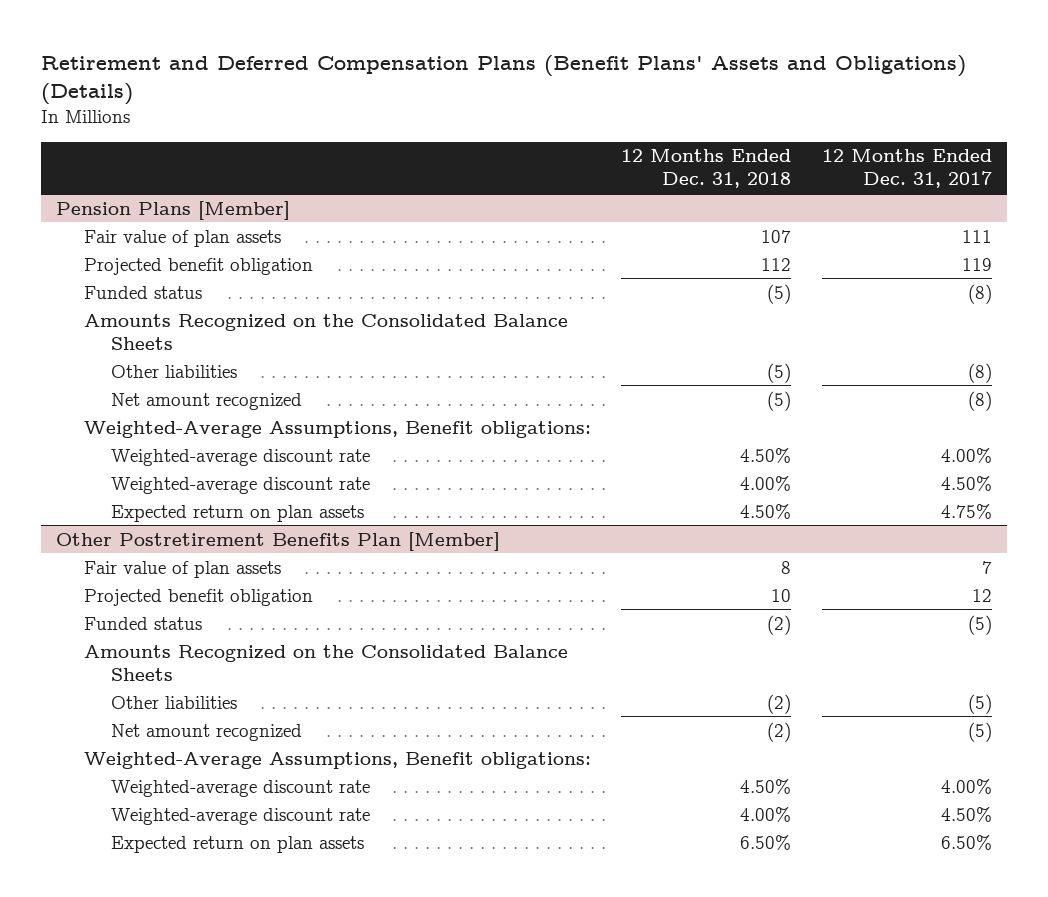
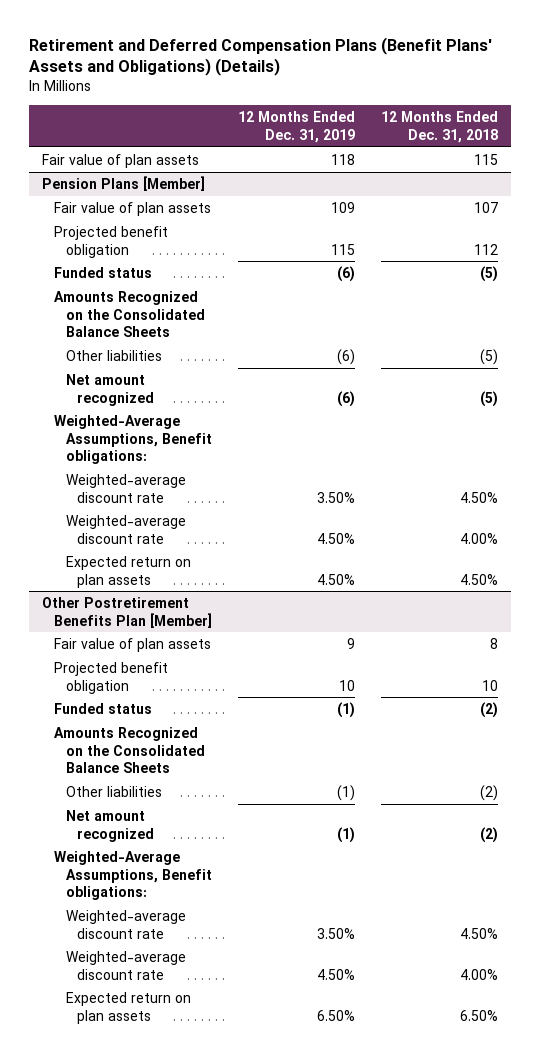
- | 12 Months Ended Dec. 31, 2018 | 12 Months Ended Dec. 31, 2017
+ | 12 Months Ended Dec. 31, 2019 | 12 Months Ended Dec. 31, 2018
+ Fair value of plan assets | 118 | 115

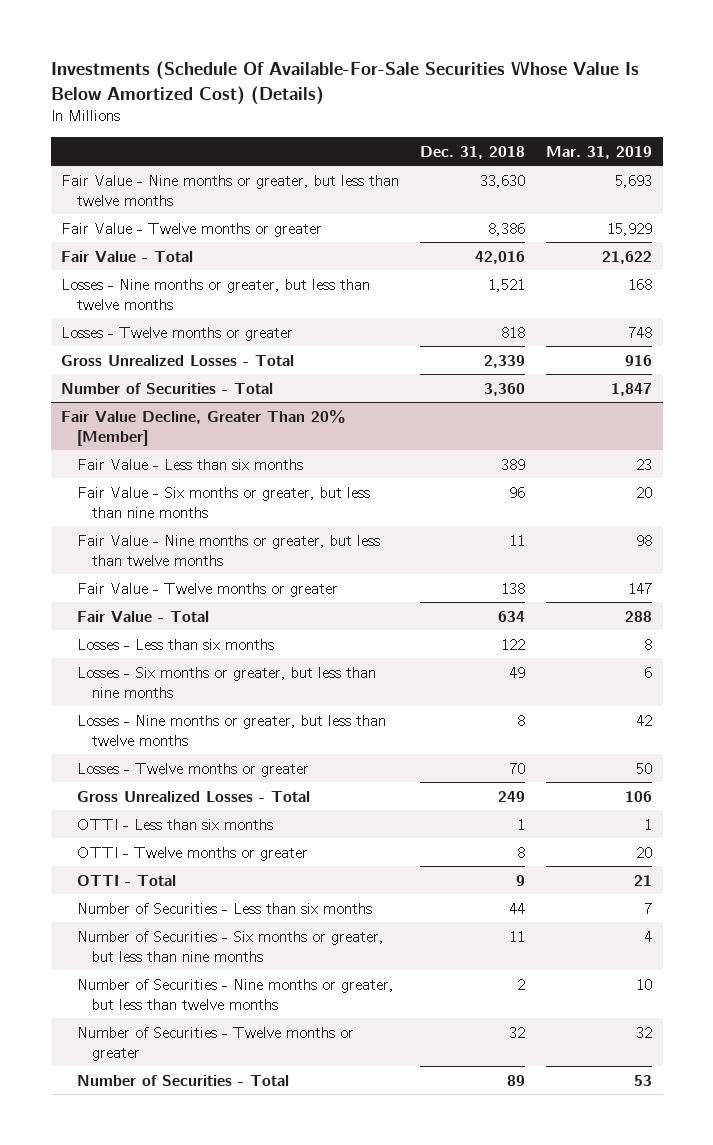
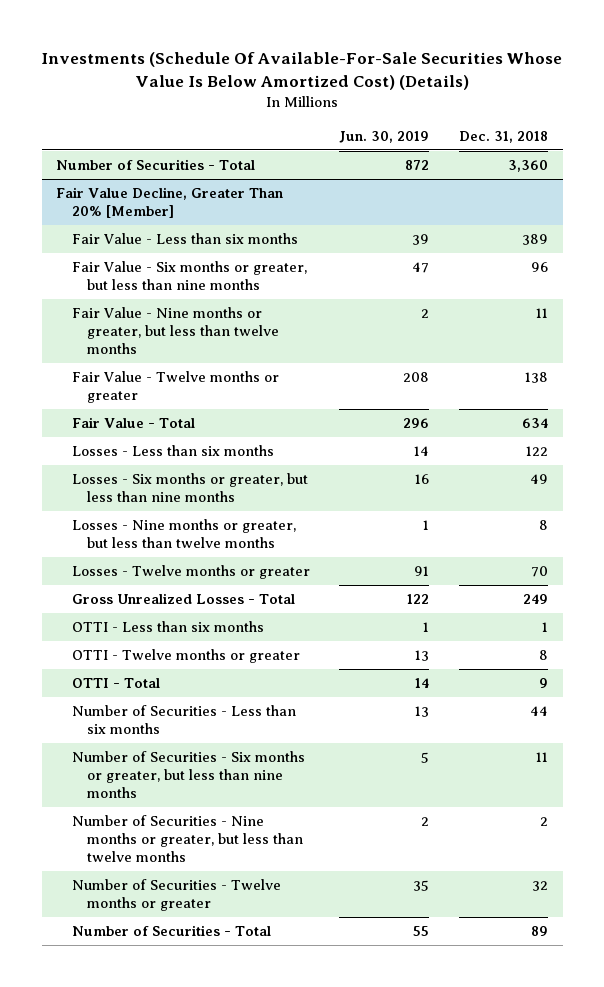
- | Dec. 31, 2018 | Mar. 31, 2019
+ | Jun. 30, 2019 | Dec. 31, 2018
- Fair Value - Nine months or greater, but less than twelve months | 33,630 | 5,693
- Fair Value - Twelve months or greater | 8,386 | 15,929
- Fair Value - Total | 42,016 | 21,622
- Losses - Nine months or greater, but less than twelve months | 1,521 | 168
- Losses - Twelve months or greater | 818 | 748
- Gross Unrealized Losses - Total | 2,339 | 916

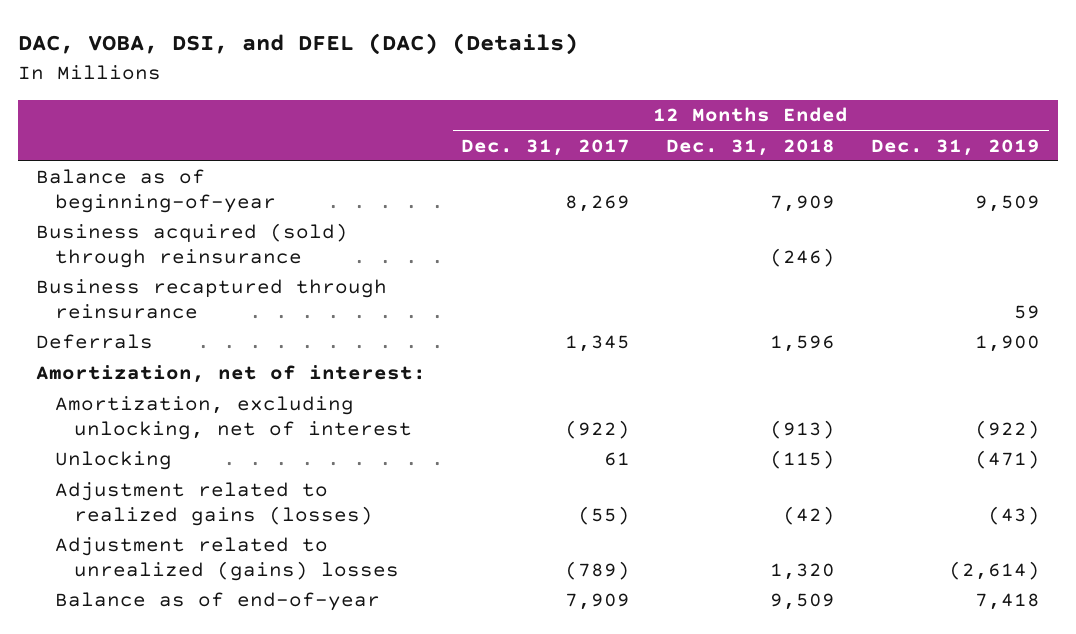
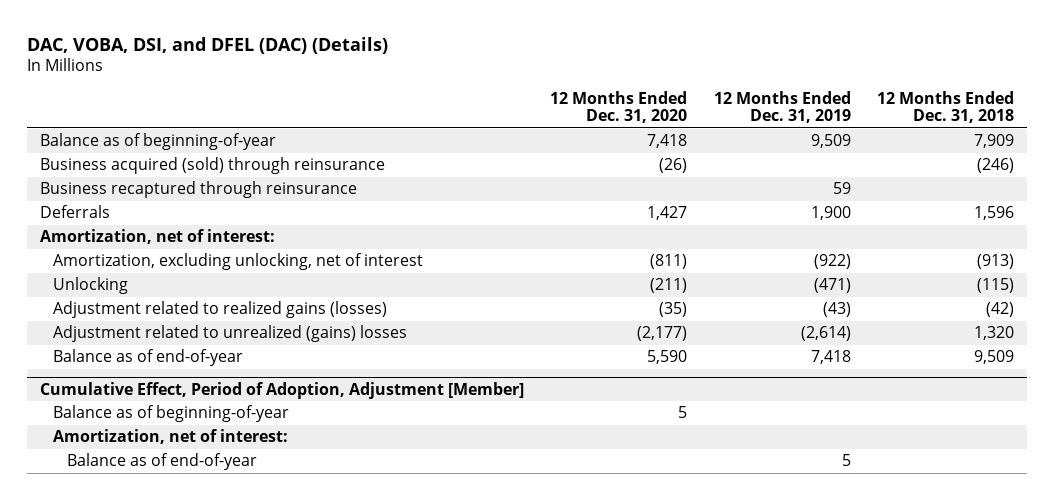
- | 12 Months Ended Dec. 31, 2017 | 12 Months Ended Dec. 31, 2018 | 12 Months Ended Dec. 31, 2019
+ | 12 Months Ended Dec. 31, 2020 | 12 Months Ended Dec. 31, 2019 | 12 Months Ended Dec. 31, 2018
+ Cumulative Effect, Period of Adoption, Adjustment [Member]
+ Balance as of beginning-of-year | 5 | |
+ Amortization, net of interest:
+ Balance as of end-of-year | | 5 |

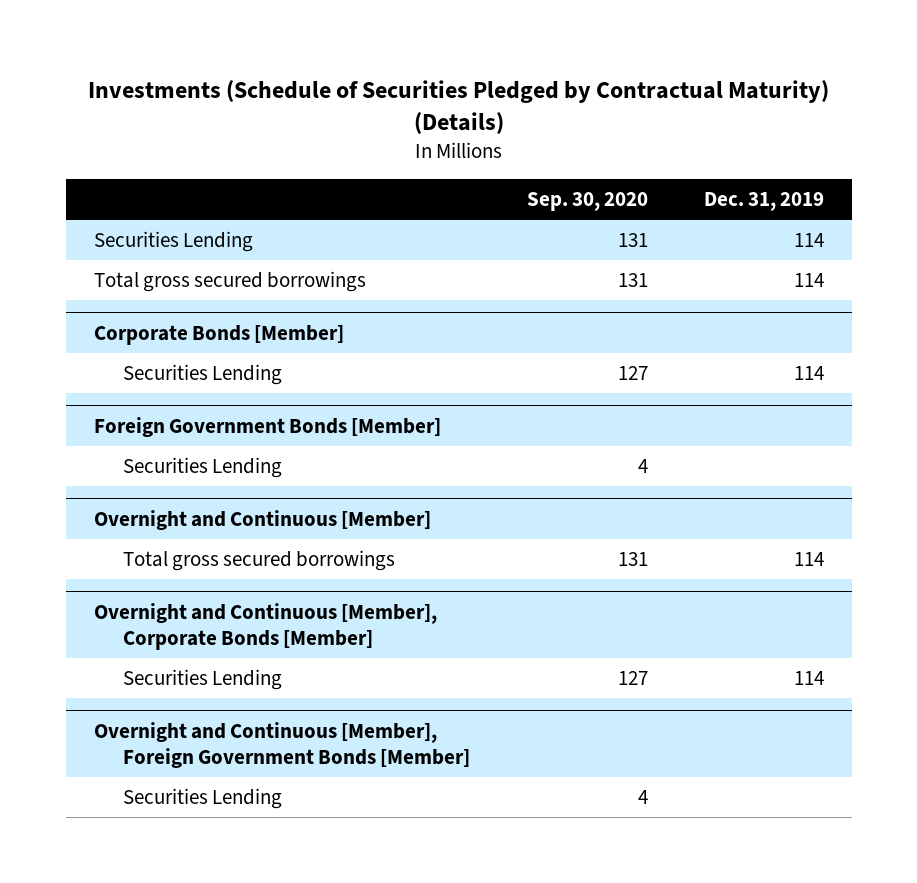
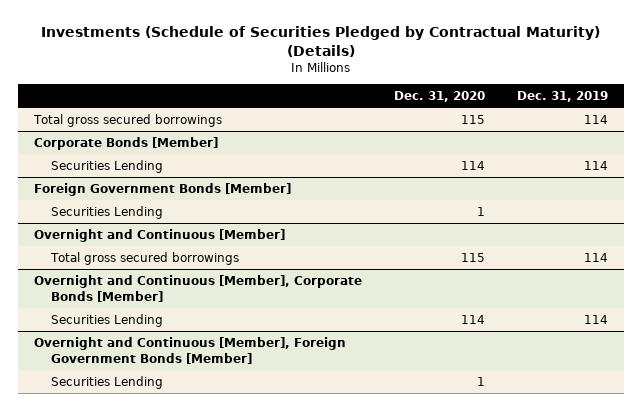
- | Sep. 30, 2020 | Dec. 31, 2019
+ | Dec. 31, 2020 | Dec. 31, 2019
- Securities Lending | 131 | 114

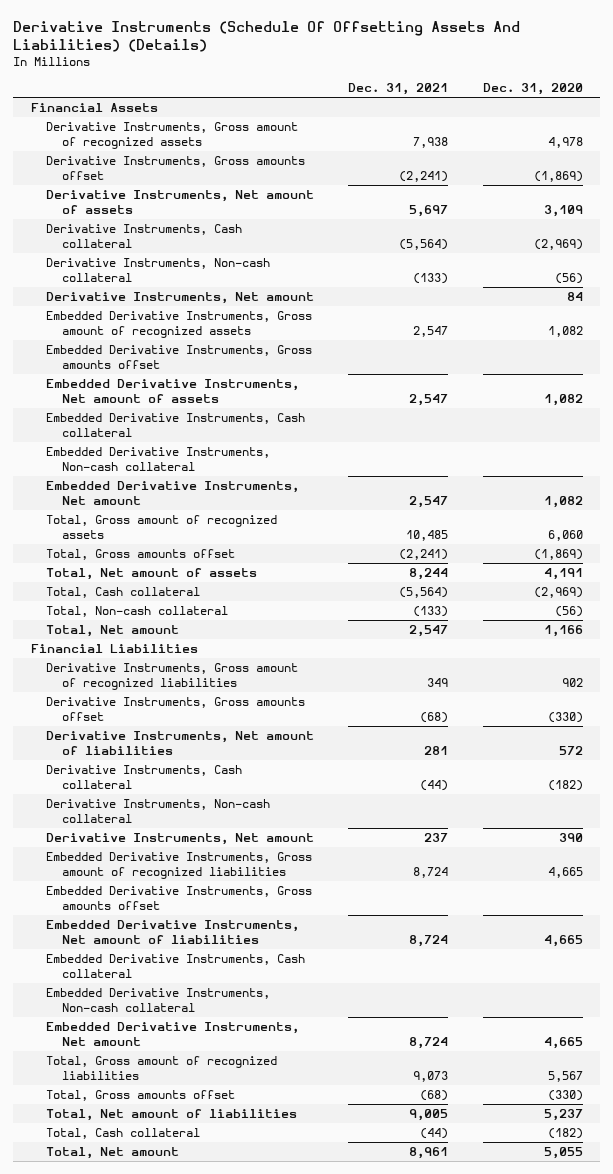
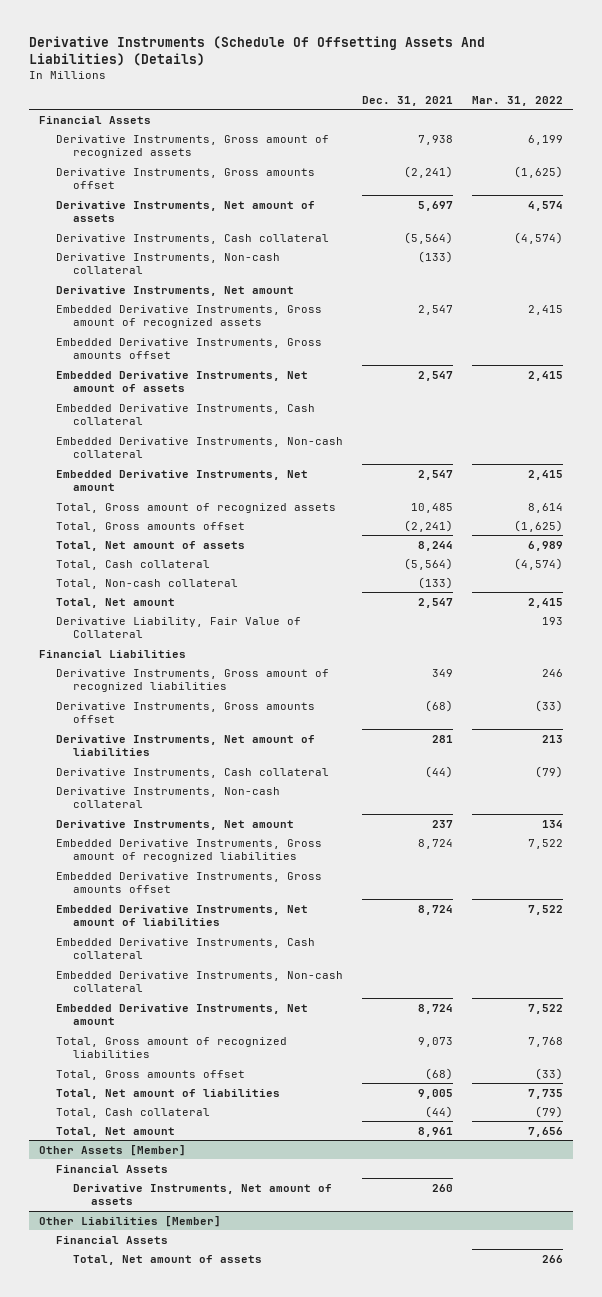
- | Dec. 31, 2021 | Dec. 31, 2020
+ | Dec. 31, 2021 | Mar. 31, 2022
+ Derivative Liability, Fair Value of Collateral | | 193
+ Other Assets [Member]
+ Financial Assets
+ Derivative Instruments, Net amount of assets | 260 |
+ Other Liabilities [Member]
+ Financial Assets
+ Total, Net amount of assets | | 266

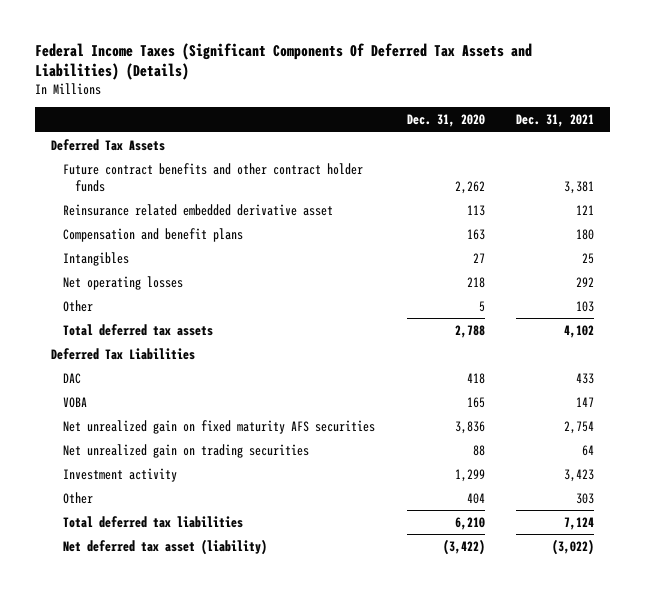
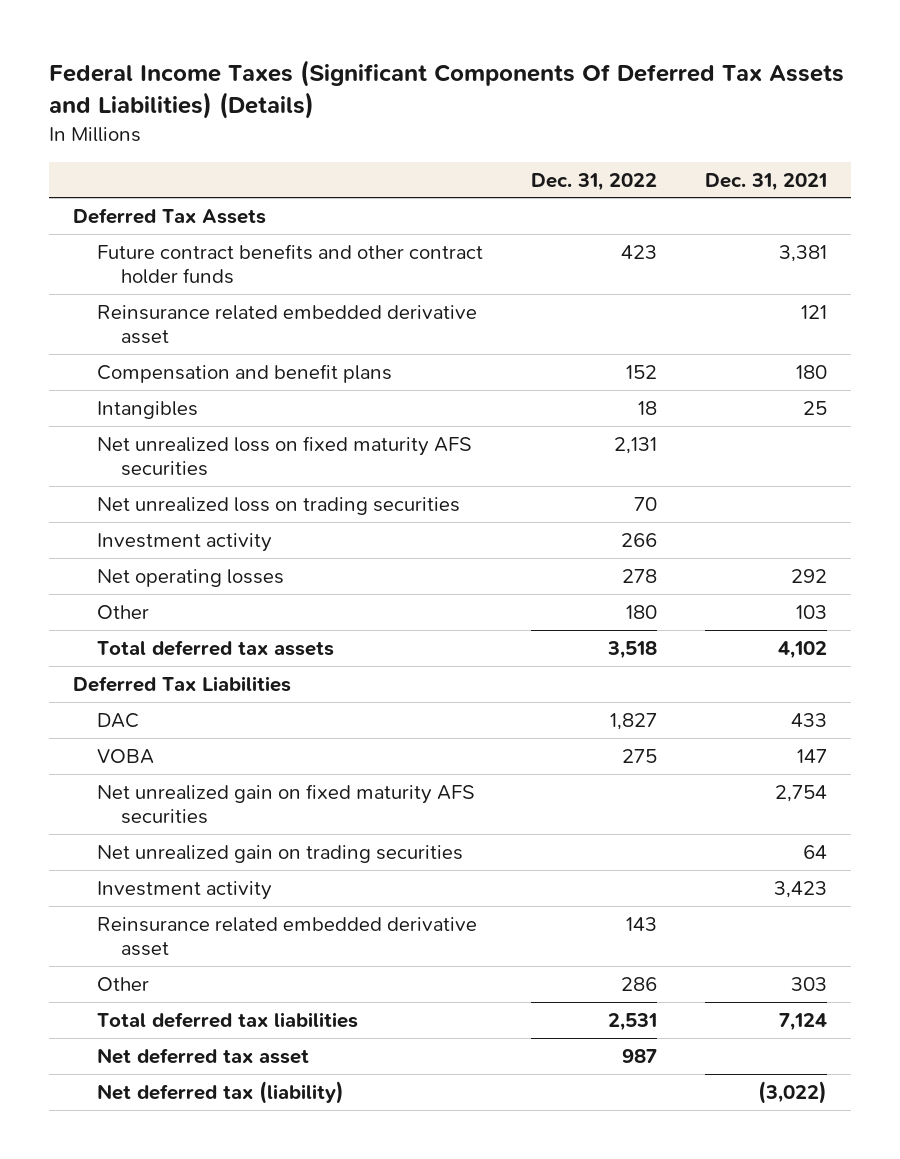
- | Dec. 31, 2020 | Dec. 31, 2021
+ | Dec. 31, 2022 | Dec. 31, 2021
+ Net unrealized loss on fixed maturity AFS securities | 2,131 |
+ Net unrealized loss on trading securities | 70 |
+ Investment activity | 266 |
+ Reinsurance related embedded derivative asset | 143 |
- Net deferred tax asset (liability) | (3,422) | (3,022)
+ Net deferred tax asset | 987 |
+ Net deferred tax (liability) | | (3,022)

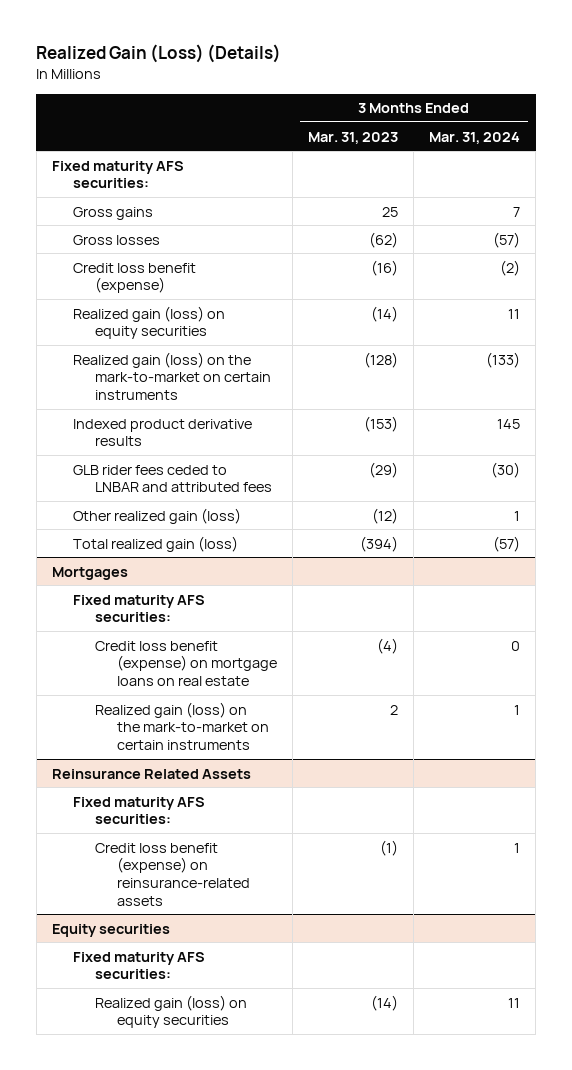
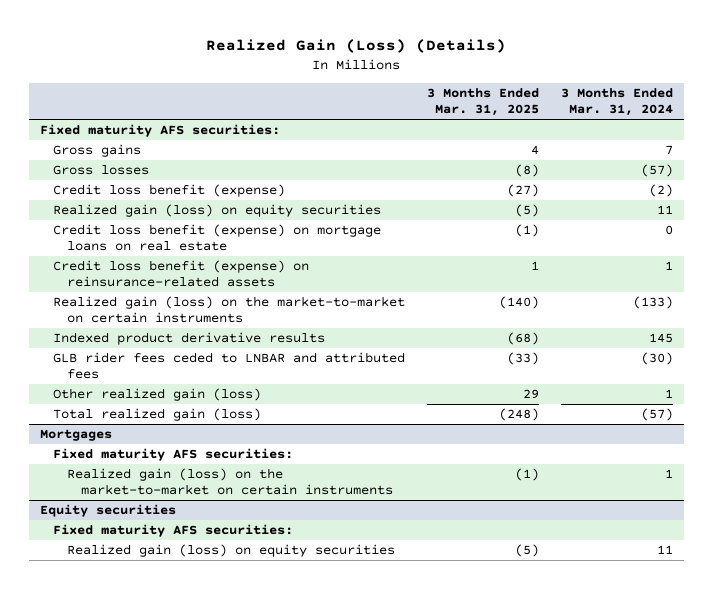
- | 3 Months Ended Mar. 31, 2023 | 3 Months Ended Mar. 31, 2024
+ | 3 Months Ended Mar. 31, 2025 | 3 Months Ended Mar. 31, 2024
- Realized gain (loss) on the mark-to-market on certain instruments | (128) | (133)
+ Credit loss benefit (expense) on mortgage loans on real estate | (1) | 0
+ Credit loss benefit (expense) on reinsurance-related assets | 1 | 1
+ Realized gain (loss) on the market-to-market on certain instruments | (140) | (133)
@ Mortgages
- Credit loss benefit (expense) on mortgage loans on real estate | (4) | 0
- Realized gain (loss) on the mark-to-market on certain instruments | 2 | 1
- Reinsurance Related Assets
- Fixed maturity AFS securities:
- Credit loss benefit (expense) on reinsurance-related assets | (1) | 1
@ Mortgages
+ Realized gain (loss) on the market-to-market on certain instruments | (1) | 1

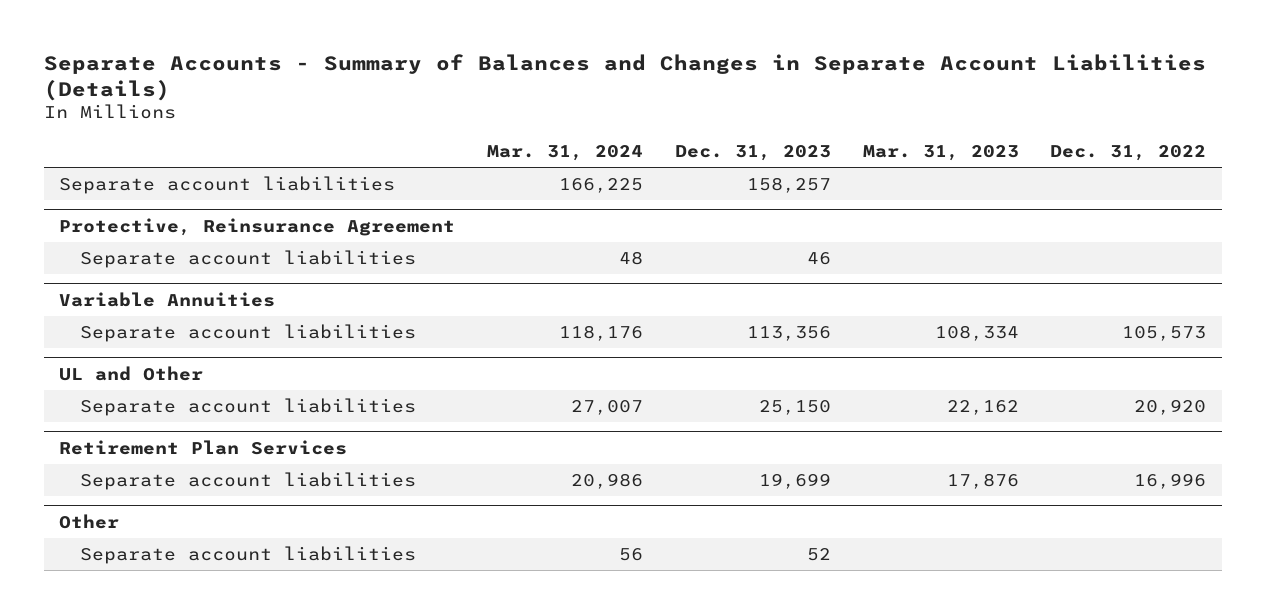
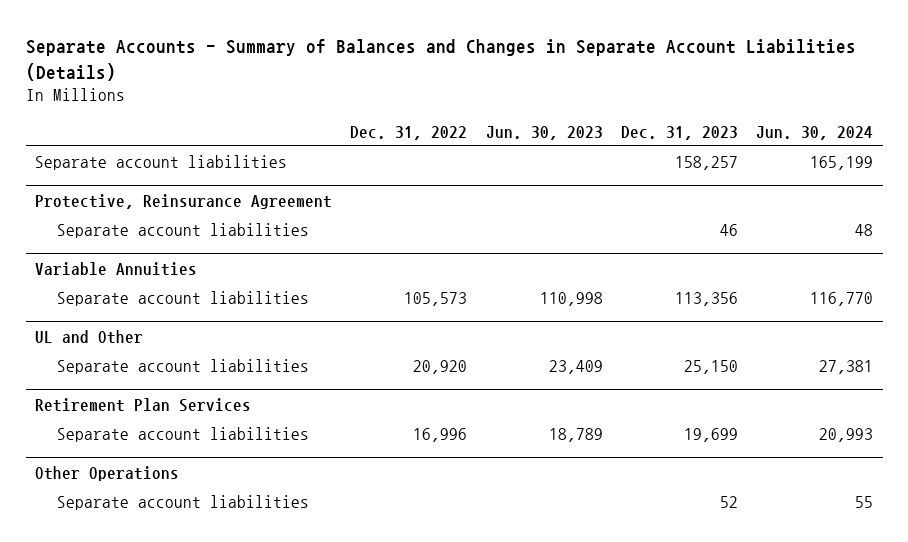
- | Mar. 31, 2024 | Dec. 31, 2023 | Mar. 31, 2023 | Dec. 31, 2022
+ | Dec. 31, 2022 | Jun. 30, 2023 | Dec. 31, 2023 | Jun. 30, 2024
- Other
+ Other Operations

